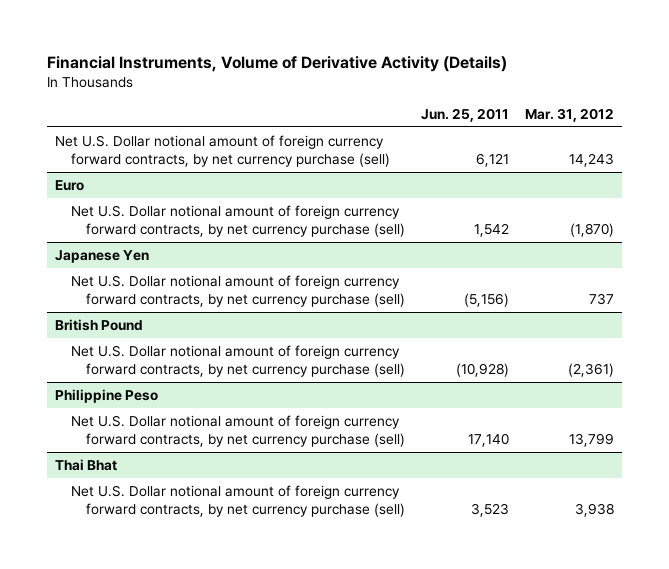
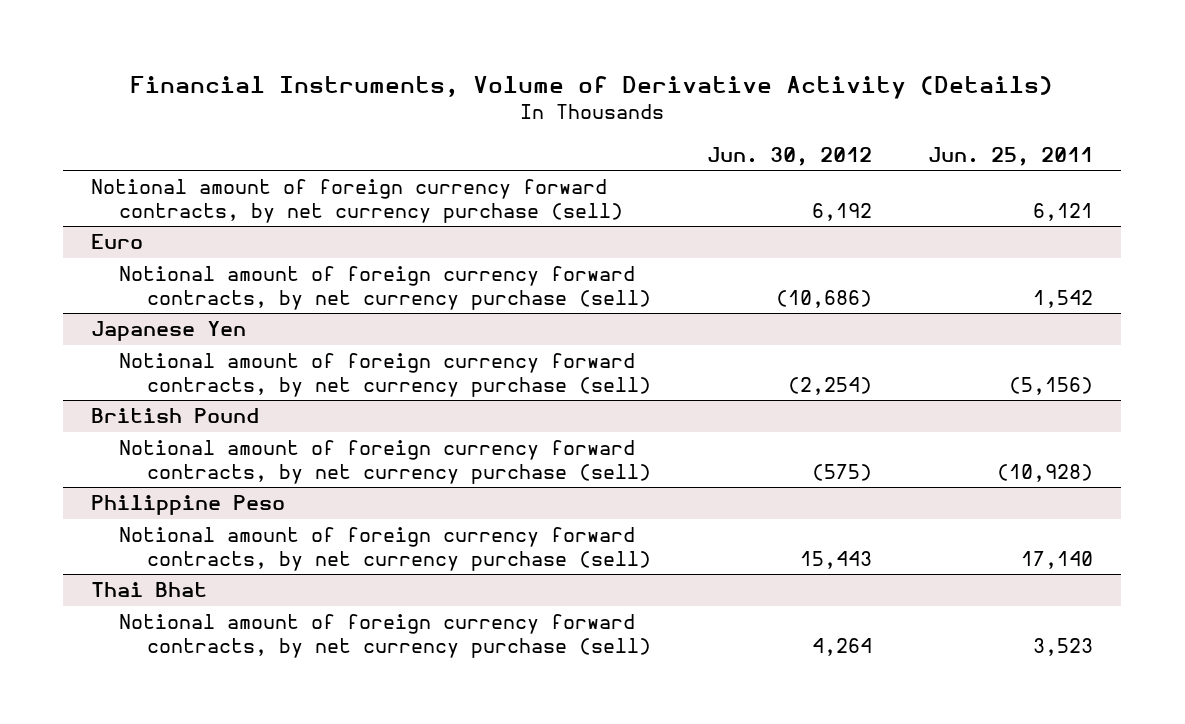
- | Jun. 25, 2011 | Mar. 31, 2012
+ | Jun. 30, 2012 | Jun. 25, 2011
- Net U.S. Dollar notional amount of foreign currency forward contracts, by net currency purchase (sell) | 6,121 | 14,243
+ Notional amount of foreign currency forward contracts, by net currency purchase (sell) | 6,192 | 6,121
@ Euro
- Net U.S. Dollar notional amount of foreign currency forward contracts, by net currency purchase (sell) | 1,542 | (1,870)
+ Notional amount of foreign currency forward contracts, by net currency purchase (sell) | (10,686) | 1,542
@ Japanese Yen
- Net U.S. Dollar notional amount of foreign currency forward contracts, by net currency purchase (sell) | (5,156) | 737
+ Notional amount of foreign currency forward contracts, by net currency purchase (sell) | (2,254) | (5,156)
@ British Pound
- Net U.S. Dollar notional amount of foreign currency forward contracts, by net currency purchase (sell) | (10,928) | (2,361)
+ Notional amount of foreign currency forward contracts, by net currency purchase (sell) | (575) | (10,928)
@ Philippine Peso
- Net U.S. Dollar notional amount of foreign currency forward contracts, by net currency purchase (sell) | 17,140 | 13,799
+ Notional amount of foreign currency forward contracts, by net currency purchase (sell) | 15,443 | 17,140
@ Thai Bhat
- Net U.S. Dollar notional amount of foreign currency forward contracts, by net currency purchase (sell) | 3,523 | 3,938
+ Notional amount of foreign currency forward contracts, by net currency purchase (sell) | 4,264 | 3,523

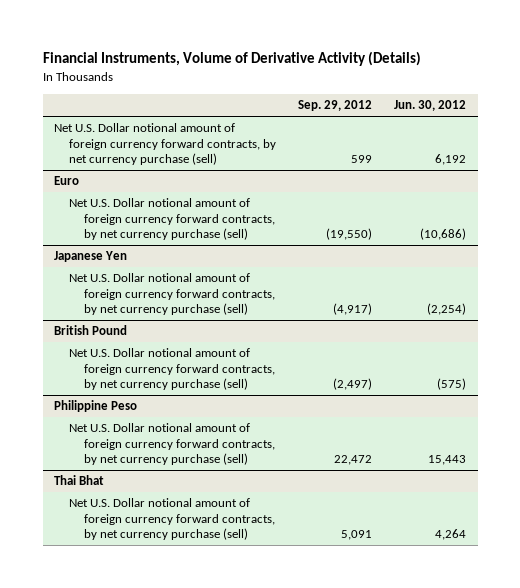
- | Jun. 30, 2012 | Jun. 25, 2011
+ | Sep. 29, 2012 | Jun. 30, 2012
- Notional amount of foreign currency forward contracts, by net currency purchase (sell) | 6,192 | 6,121
+ Net U.S. Dollar notional amount of foreign currency forward contracts, by net currency purchase (sell) | 599 | 6,192
@ Euro
- Notional amount of foreign currency forward contracts, by net currency purchase (sell) | (10,686) | 1,542
+ Net U.S. Dollar notional amount of foreign currency forward contracts, by net currency purchase (sell) | (19,550) | (10,686)
@ Japanese Yen
- Notional amount of foreign currency forward contracts, by net currency purchase (sell) | (2,254) | (5,156)
+ Net U.S. Dollar notional amount of foreign currency forward contracts, by net currency purchase (sell) | (4,917) | (2,254)
@ British Pound
- Notional amount of foreign currency forward contracts, by net currency purchase (sell) | (575) | (10,928)
+ Net U.S. Dollar notional amount of foreign currency forward contracts, by net currency purchase (sell) | (2,497) | (575)
@ Philippine Peso
- Notional amount of foreign currency forward contracts, by net currency purchase (sell) | 15,443 | 17,140
+ Net U.S. Dollar notional amount of foreign currency forward contracts, by net currency purchase (sell) | 22,472 | 15,443
@ Thai Bhat
- Notional amount of foreign currency forward contracts, by net currency purchase (sell) | 4,264 | 3,523
+ Net U.S. Dollar notional amount of foreign currency forward contracts, by net currency purchase (sell) | 5,091 | 4,264

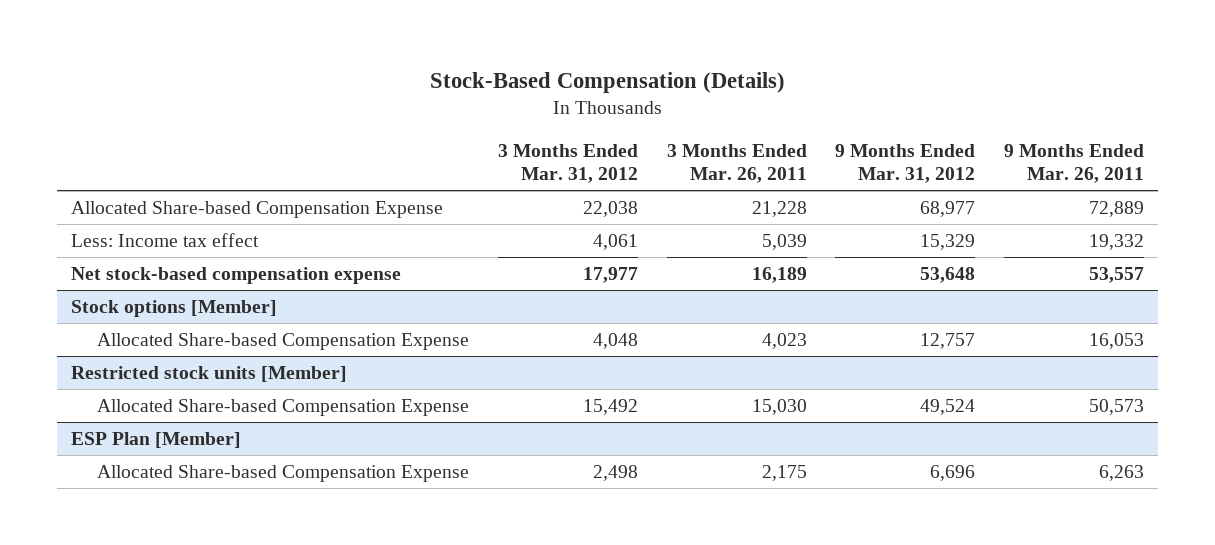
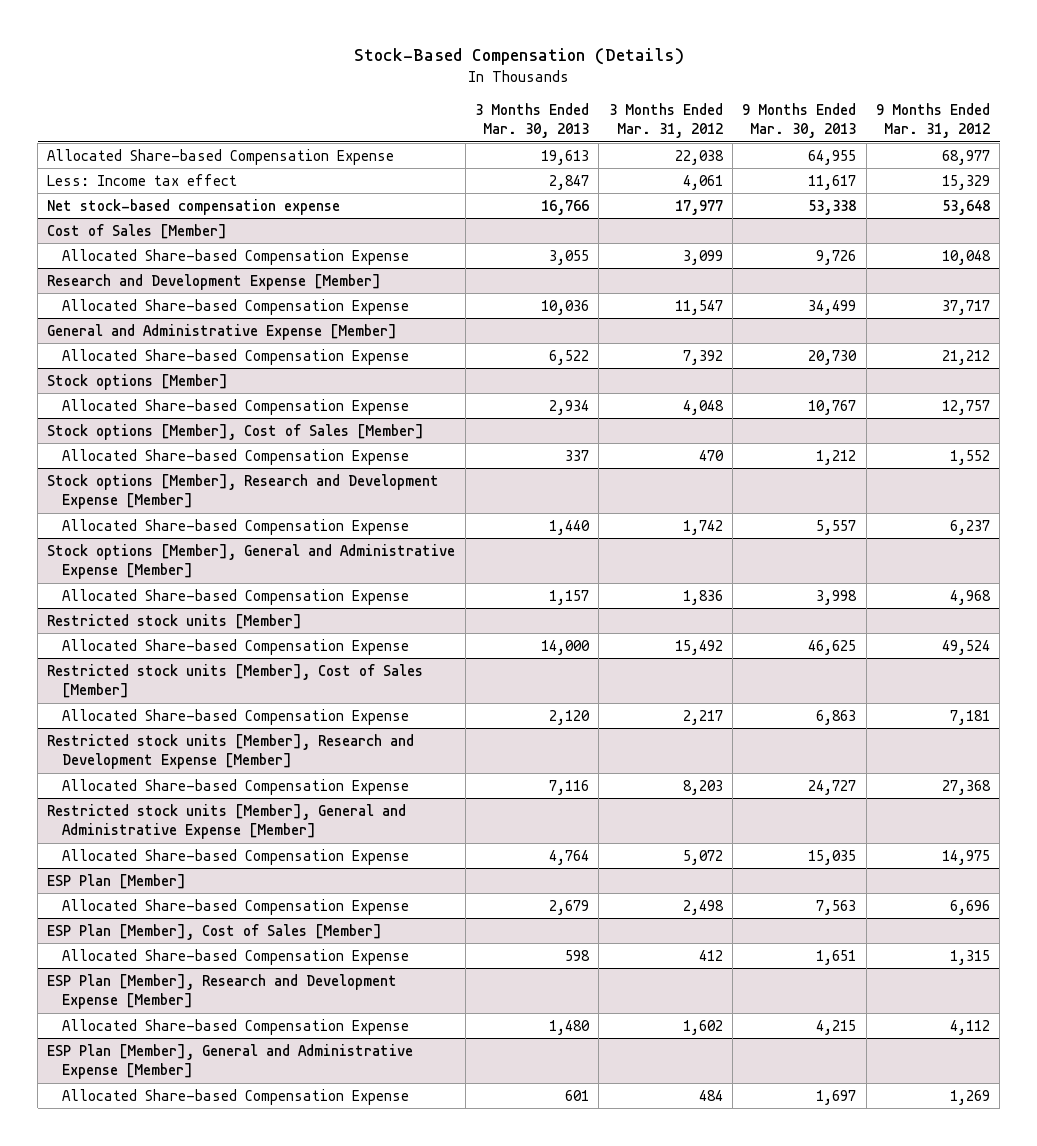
- | 3 Months Ended Mar. 31, 2012 | 3 Months Ended Mar. 26, 2011 | 9 Months Ended Mar. 31, 2012 | 9 Months Ended Mar. 26, 2011
+ | 3 Months Ended Mar. 30, 2013 | 3 Months Ended Mar. 31, 2012 | 9 Months Ended Mar. 30, 2013 | 9 Months Ended Mar. 31, 2012
+ Cost of Sales [Member]
+ Allocated Share-based Compensation Expense | 3,055 | 3,099 | 9,726 | 10,048
+ Research and Development Expense [Member]
+ Allocated Share-based Compensation Expense | 10,036 | 11,547 | 34,499 | 37,717
+ General and Administrative Expense [Member]
+ Allocated Share-based Compensation Expense | 6,522 | 7,392 | 20,730 | 21,212
+ Stock options [Member], Cost of Sales [Member]
+ Allocated Share-based Compensation Expense | 337 | 470 | 1,212 | 1,552
+ Stock options [Member], Research and Development Expense [Member]
+ Allocated Share-based Compensation Expense | 1,440 | 1,742 | 5,557 | 6,237
+ Stock options [Member], General and Administrative Expense [Member]
+ Allocated Share-based Compensation Expense | 1,157 | 1,836 | 3,998 | 4,968
+ Restricted stock units [Member], Cost of Sales [Member]
+ Allocated Share-based Compensation Expense | 2,120 | 2,217 | 6,863 | 7,181
+ Restricted stock units [Member], Research and Development Expense [Member]
+ Allocated Share-based Compensation Expense | 7,116 | 8,203 | 24,727 | 27,368
+ Restricted stock units [Member], General and Administrative Expense [Member]
+ Allocated Share-based Compensation Expense | 4,764 | 5,072 | 15,035 | 14,975
+ ESP Plan [Member], Cost of Sales [Member]
+ Allocated Share-based Compensation Expense | 598 | 412 | 1,651 | 1,315
+ ESP Plan [Member], Research and Development Expense [Member]
+ Allocated Share-based Compensation Expense | 1,480 | 1,602 | 4,215 | 4,112
+ ESP Plan [Member], General and Administrative Expense [Member]
+ Allocated Share-based Compensation Expense | 601 | 484 | 1,697 | 1,269

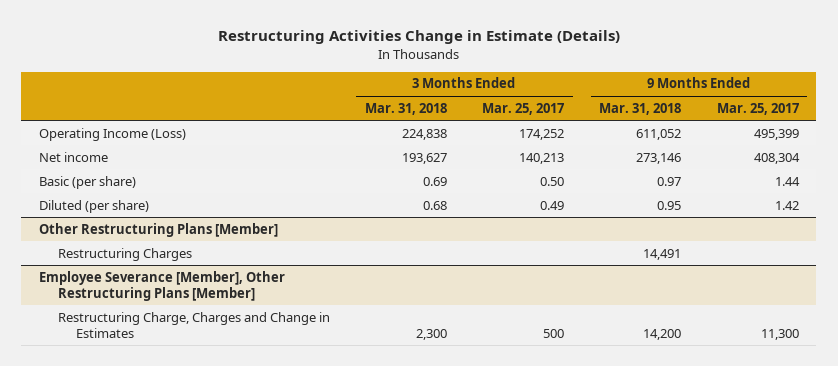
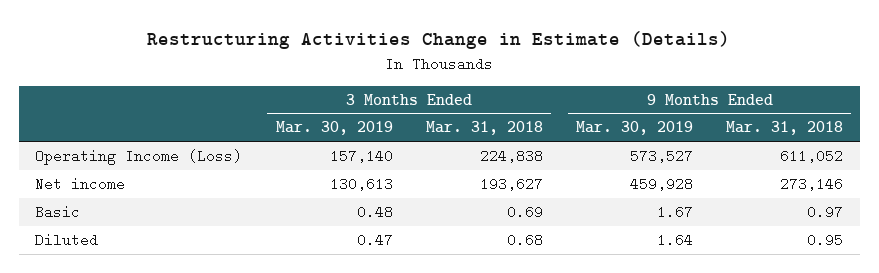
- | 3 Months Ended Mar. 31, 2018 | 3 Months Ended Mar. 25, 2017 | 9 Months Ended Mar. 31, 2018 | 9 Months Ended Mar. 25, 2017
+ | 3 Months Ended Mar. 30, 2019 | 3 Months Ended Mar. 31, 2018 | 9 Months Ended Mar. 30, 2019 | 9 Months Ended Mar. 31, 2018
- Basic (per share) | 0.69 | 0.50 | 0.97 | 1.44
- Diluted (per share) | 0.68 | 0.49 | 0.95 | 1.42
- Other Restructuring Plans [Member]
- Restructuring Charges | | | 14,491 |
- Employee Severance [Member], Other Restructuring Plans [Member]
- Restructuring Charge, Charges and Change in Estimates | 2,300 | 500 | 14,200 | 11,300
+ Basic | 0.48 | 0.69 | 1.67 | 0.97
+ Diluted | 0.47 | 0.68 | 1.64 | 0.95

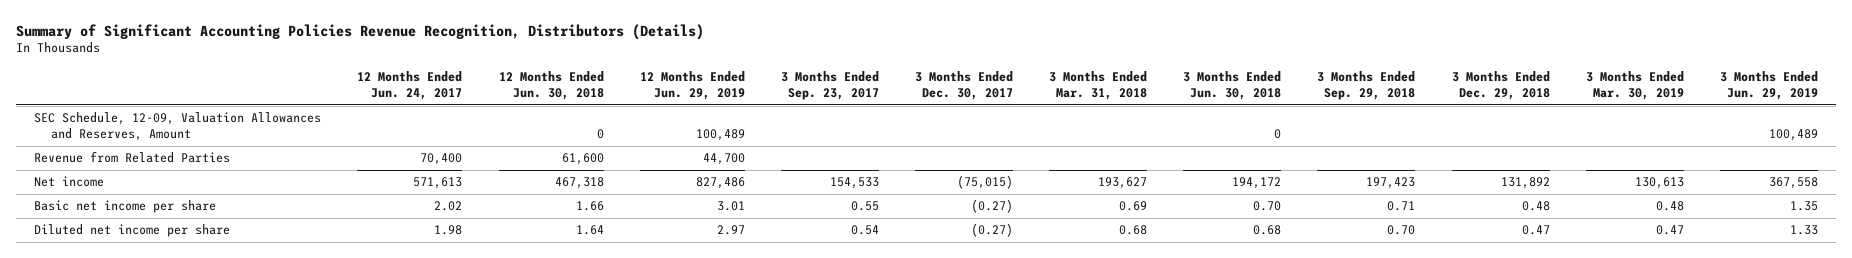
- Restructuring Activities Change in Estimate (Details)
+ Summary of Significant Accounting Policies Revenue Recognition, Distributors (Details)
- | 3 Months Ended Mar. 30, 2019 | 3 Months Ended Mar. 31, 2018 | 9 Months Ended Mar. 30, 2019 | 9 Months Ended Mar. 31, 2018
+ | 12 Months Ended Jun. 24, 2017 | 12 Months Ended Jun. 30, 2018 | 12 Months Ended Jun. 29, 2019 | 3 Months Ended Sep. 23, 2017 | 3 Months Ended Dec. 30, 2017 | 3 Months Ended Mar. 31, 2018 | 3 Months Ended Jun. 30, 2018 | 3 Months Ended Sep. 29, 2018 | 3 Months Ended Dec. 29, 2018 | 3 Months Ended Mar. 30, 2019 | 3 Months Ended Jun. 29, 2019
- Operating Income (Loss) | 157,140 | 224,838 | 573,527 | 611,052
+ SEC Schedule, 12-09, Valuation Allowances and Reserves, Amount | | 0 | 100,489 | | | | 0 | | | | 100,489
+ Revenue from Related Parties | 70,400 | 61,600 | 44,700 | | | | | | | |
- Basic | 0.48 | 0.69 | 1.67 | 0.97
- Diluted | 0.47 | 0.68 | 1.64 | 0.95
+ Basic net income per share | 2.02 | 1.66 | 3.01 | 0.55 | (0.27) | 0.69 | 0.70 | 0.71 | 0.48 | 0.48 | 1.35
+ Diluted net income per share | 1.98 | 1.64 | 2.97 | 0.54 | (0.27) | 0.68 | 0.68 | 0.70 | 0.47 | 0.47 | 1.33

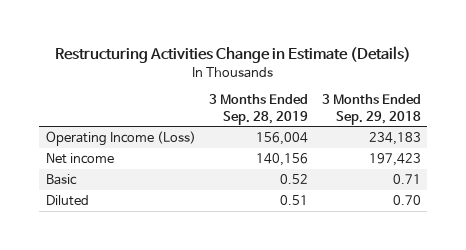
- Summary of Significant Accounting Policies Revenue Recognition, Distributors (Details)
+ Restructuring Activities Change in Estimate (Details)
- | 12 Months Ended Jun. 24, 2017 | 12 Months Ended Jun. 30, 2018 | 12 Months Ended Jun. 29, 2019 | 3 Months Ended Sep. 23, 2017 | 3 Months Ended Dec. 30, 2017 | 3 Months Ended Mar. 31, 2018 | 3 Months Ended Jun. 30, 2018 | 3 Months Ended Sep. 29, 2018 | 3 Months Ended Dec. 29, 2018 | 3 Months Ended Mar. 30, 2019 | 3 Months Ended Jun. 29, 2019
+ | 3 Months Ended Sep. 28, 2019 | 3 Months Ended Sep. 29, 2018
- SEC Schedule, 12-09, Valuation Allowances and Reserves, Amount | | 0 | 100,489 | | | | 0 | | | | 100,489
- Revenue from Related Parties | 70,400 | 61,600 | 44,700 | | | | | | | |
+ Operating Income (Loss) | 156,004 | 234,183
- Basic net income per share | 2.02 | 1.66 | 3.01 | 0.55 | (0.27) | 0.69 | 0.70 | 0.71 | 0.48 | 0.48 | 1.35
- Diluted net income per share | 1.98 | 1.64 | 2.97 | 0.54 | (0.27) | 0.68 | 0.68 | 0.70 | 0.47 | 0.47 | 1.33
+ Basic | 0.52 | 0.71
+ Diluted | 0.51 | 0.70

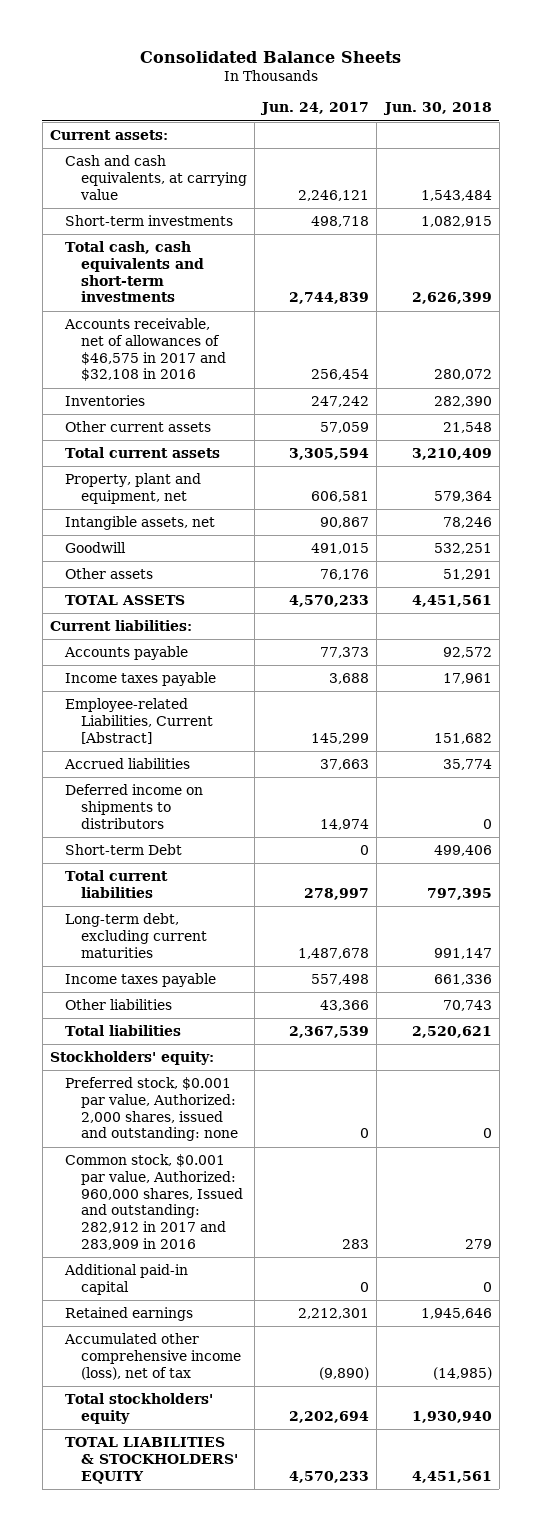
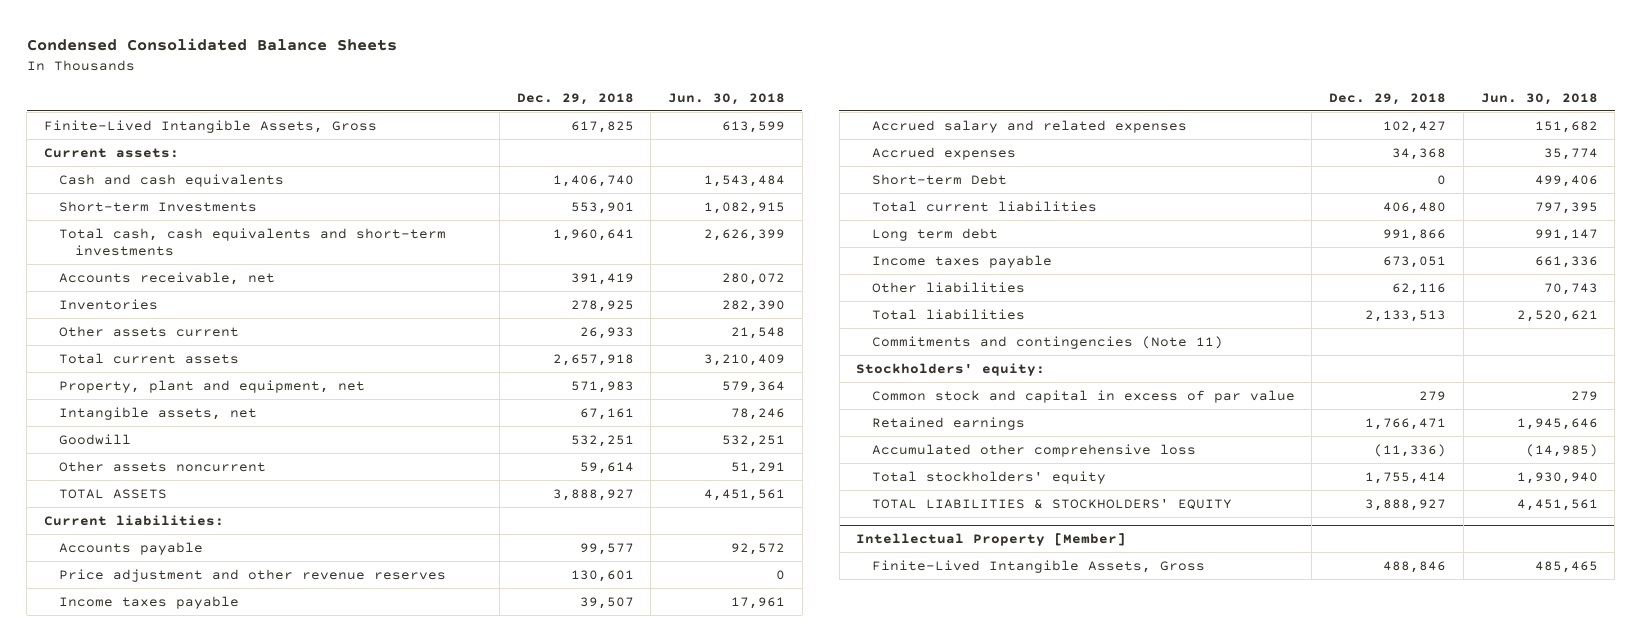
- Consolidated Balance Sheets
+ Condensed Consolidated Balance Sheets
- | Jun. 24, 2017 | Jun. 30, 2018
+ | Dec. 29, 2018 | Jun. 30, 2018
+ Finite-Lived Intangible Assets, Gross | 617,825 | 613,599
- Cash and cash equivalents, at carrying value | 2,246,121 | 1,543,484
- Short-term investments | 498,718 | 1,082,915
+ Cash and cash equivalents | 1,406,740 | 1,543,484
+ Short-term Investments | 553,901 | 1,082,915
- Accounts receivable, net of allowances of $46,575 in 2017 and $32,108 in 2016 | 256,454 | 280,072
+ Accounts receivable, net | 391,419 | 280,072
- Other current assets | 57,059 | 21,548
+ Other assets current | 26,933 | 21,548
- Other assets | 76,176 | 51,291
+ Other assets noncurrent | 59,614 | 51,291
+ Price adjustment and other revenue reserves | 130,601 | 0
- Employee-related Liabilities, Current [Abstract] | 145,299 | 151,682
- Accrued liabilities | 37,663 | 35,774
- Deferred income on shipments to distributors | 14,974 | 0
+ Accrued salary and related expenses | 102,427 | 151,682
+ Accrued expenses | 34,368 | 35,774
- Long-term debt, excluding current maturities | 1,487,678 | 991,147
+ Long term debt | 991,866 | 991,147
+ Commitments and contingencies (Note 11)
- Preferred stock, $0.001 par value, Authorized: 2,000 shares, issued and outstanding: none | 0 | 0
- Common stock, $0.001 par value, Authorized: 960,000 shares, Issued and outstanding: 282,912 in 2017 and 283,909 in 2016 | 283 | 279
- Additional paid-in capital | 0 | 0
+ Common stock and capital in excess of par value | 279 | 279
- Accumulated other comprehensive income (loss), net of tax | (9,890) | (14,985)
+ Accumulated other comprehensive loss | (11,336) | (14,985)
+ Intellectual Property [Member]
+ Finite-Lived Intangible Assets, Gross | 488,846 | 485,465

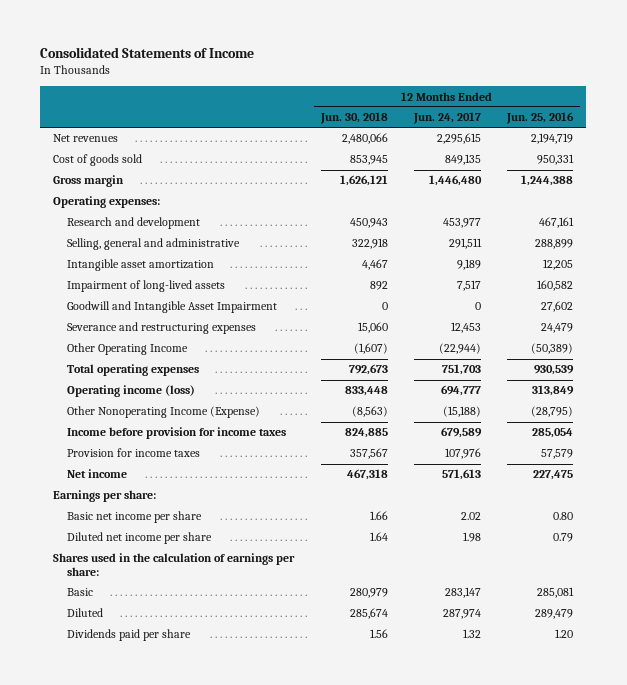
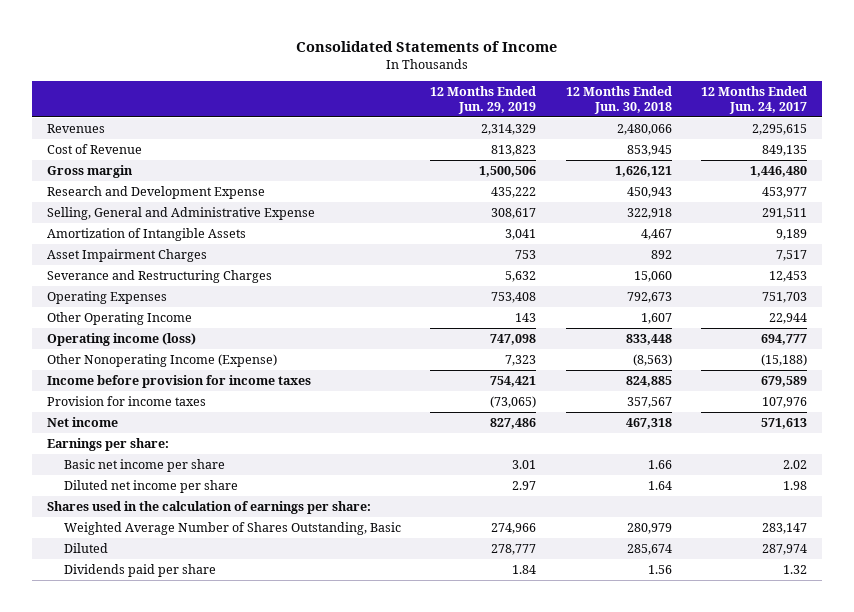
- | 12 Months Ended Jun. 30, 2018 | 12 Months Ended Jun. 24, 2017 | 12 Months Ended Jun. 25, 2016
+ | 12 Months Ended Jun. 29, 2019 | 12 Months Ended Jun. 30, 2018 | 12 Months Ended Jun. 24, 2017
- Net revenues | 2,480,066 | 2,295,615 | 2,194,719
- Cost of goods sold | 853,945 | 849,135 | 950,331
+ Revenues | 2,314,329 | 2,480,066 | 2,295,615
+ Cost of Revenue | 813,823 | 853,945 | 849,135
- Operating expenses:
- Research and development | 450,943 | 453,977 | 467,161
- Selling, general and administrative | 322,918 | 291,511 | 288,899
- Intangible asset amortization | 4,467 | 9,189 | 12,205
- Impairment of long-lived assets | 892 | 7,517 | 160,582
- Goodwill and Intangible Asset Impairment | 0 | 0 | 27,602
- Severance and restructuring expenses | 15,060 | 12,453 | 24,479
- Other Operating Income | (1,607) | (22,944) | (50,389)
- Total operating expenses | 792,673 | 751,703 | 930,539
+ Research and Development Expense | 435,222 | 450,943 | 453,977
+ Selling, General and Administrative Expense | 308,617 | 322,918 | 291,511
+ Amortization of Intangible Assets | 3,041 | 4,467 | 9,189
+ Asset Impairment Charges | 753 | 892 | 7,517
+ Severance and Restructuring Charges | 5,632 | 15,060 | 12,453
+ Operating Expenses | 753,408 | 792,673 | 751,703
+ Other Operating Income | 143 | 1,607 | 22,944
- Basic | 280,979 | 283,147 | 285,081
+ Weighted Average Number of Shares Outstanding, Basic | 274,966 | 280,979 | 283,147

